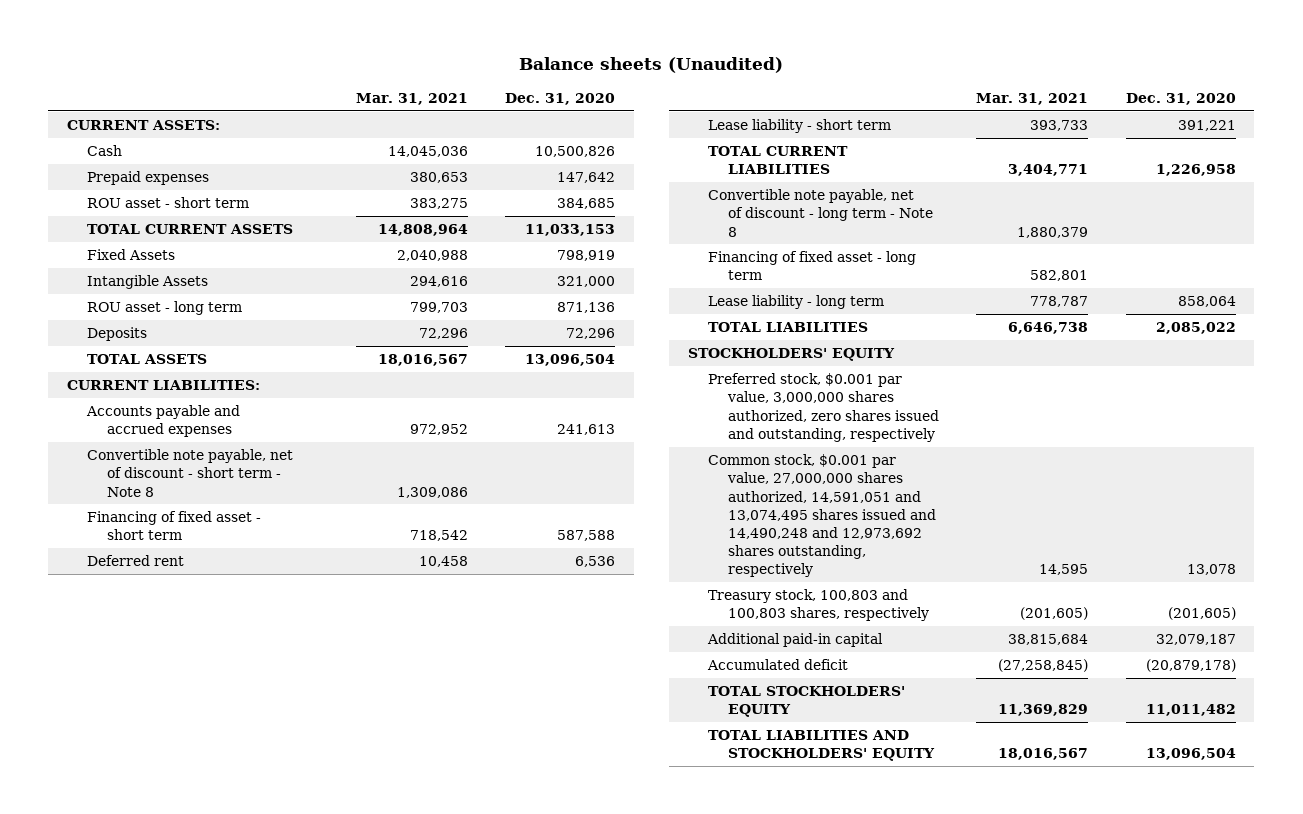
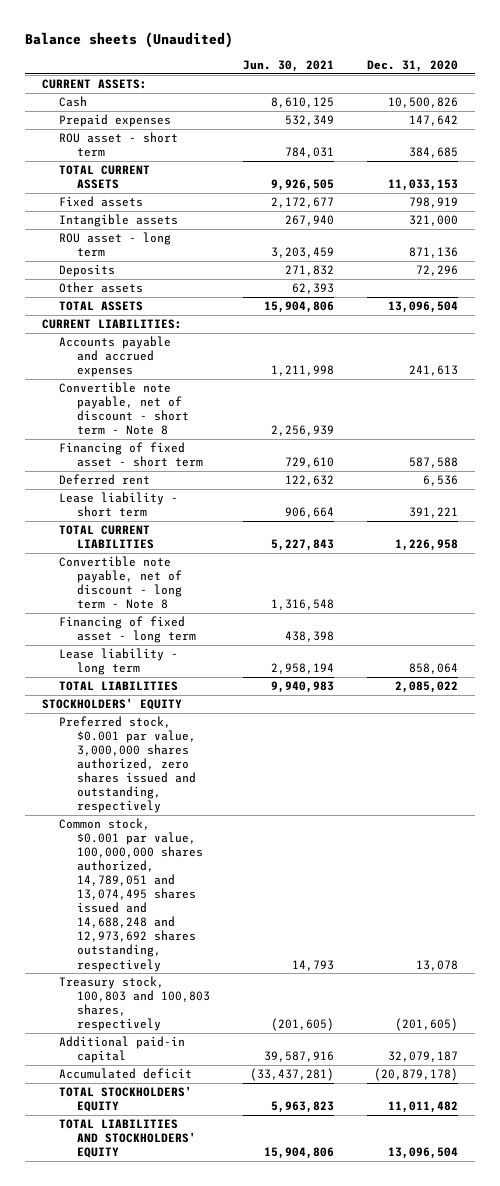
- | Mar. 31, 2021 | Dec. 31, 2020
+ | Jun. 30, 2021 | Dec. 31, 2020
- Fixed Assets | 2,040,988 | 798,919
- Intangible Assets | 294,616 | 321,000
+ Fixed assets | 2,172,677 | 798,919
+ Intangible assets | 267,940 | 321,000
+ Other assets | 62,393 |
- Common stock, $0.001 par value, 27,000,000 shares authorized, 14,591,051 and 13,074,495 shares issued and 14,490,248 and 12,973,692 shares outstanding, respectively | 14,595 | 13,078
+ Common stock, $0.001 par value, 100,000,000 shares authorized, 14,789,051 and 13,074,495 shares issued and 14,688,248 and 12,973,692 shares outstanding, respectively | 14,793 | 13,078

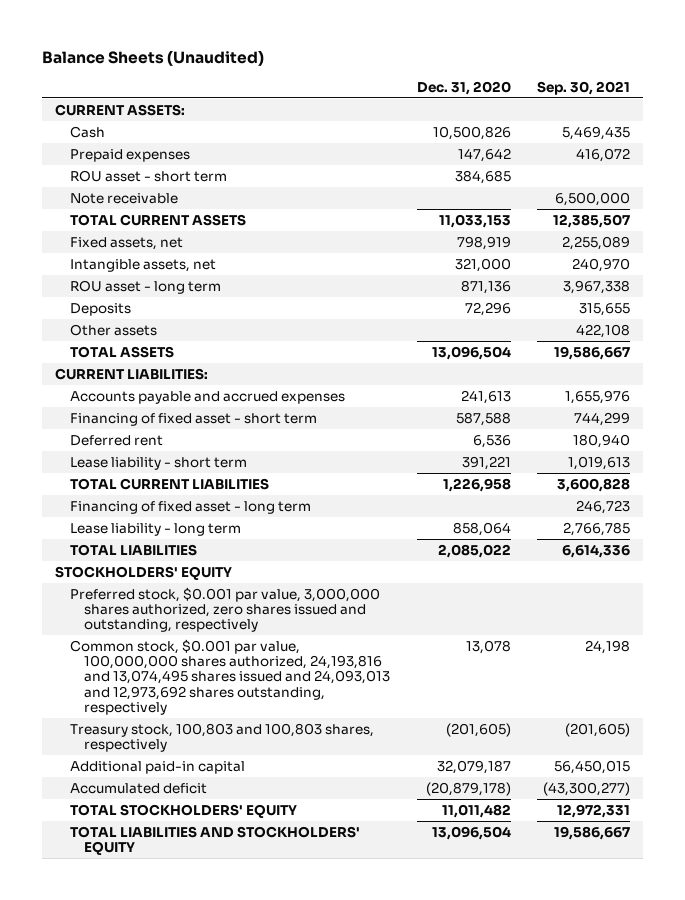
- Balance sheets (Unaudited)
+ Balance Sheets (Unaudited)
- | Jun. 30, 2021 | Dec. 31, 2020
+ | Dec. 31, 2020 | Sep. 30, 2021
+ Note receivable | | 6,500,000
- Fixed assets | 2,172,677 | 798,919
- Intangible assets | 267,940 | 321,000
+ Fixed assets, net | 798,919 | 2,255,089
+ Intangible assets, net | 321,000 | 240,970
- Convertible note payable, net of discount - short term - Note 8 | 2,256,939 |
- Convertible note payable, net of discount - long term - Note 8 | 1,316,548 |
- Common stock, $0.001 par value, 100,000,000 shares authorized, 14,789,051 and 13,074,495 shares issued and 14,688,248 and 12,973,692 shares outstanding, respectively | 14,793 | 13,078
+ Common stock, $0.001 par value, 100,000,000 shares authorized, 24,193,816 and 13,074,495 shares issued and 24,093,013 and 12,973,692 shares outstanding, respectively | 13,078 | 24,198

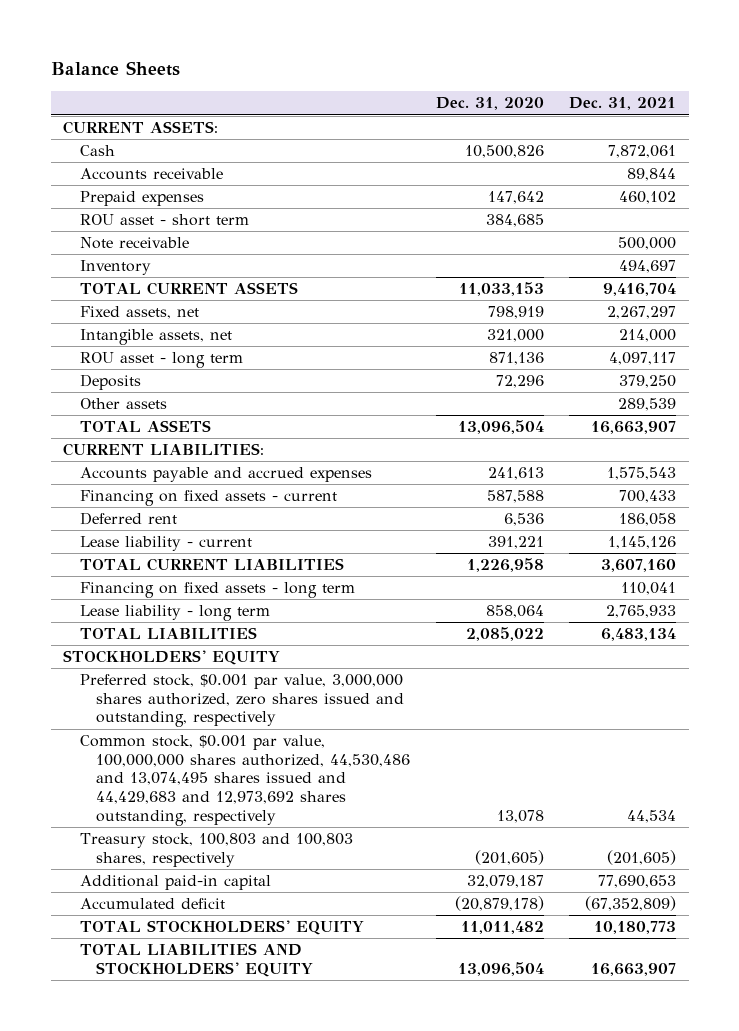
- Balance Sheets (Unaudited)
+ Balance Sheets
- | Dec. 31, 2020 | Sep. 30, 2021
+ | Dec. 31, 2020 | Dec. 31, 2021
+ Accounts receivable | | 89,844
+ Inventory | | 494,697
- Financing of fixed asset - short term | 587,588 | 744,299
+ Financing on fixed assets - current | 587,588 | 700,433
- Lease liability - short term | 391,221 | 1,019,613
+ Lease liability - current | 391,221 | 1,145,126
- Financing of fixed asset - long term | | 246,723
+ Financing on fixed assets - long term | | 110,041
- Common stock, $0.001 par value, 100,000,000 shares authorized, 24,193,816 and 13,074,495 shares issued and 24,093,013 and 12,973,692 shares outstanding, respectively | 13,078 | 24,198
+ Common stock, $0.001 par value, 100,000,000 shares authorized, 44,530,486 and 13,074,495 shares issued and 44,429,683 and 12,973,692 shares outstanding, respectively | 13,078 | 44,534

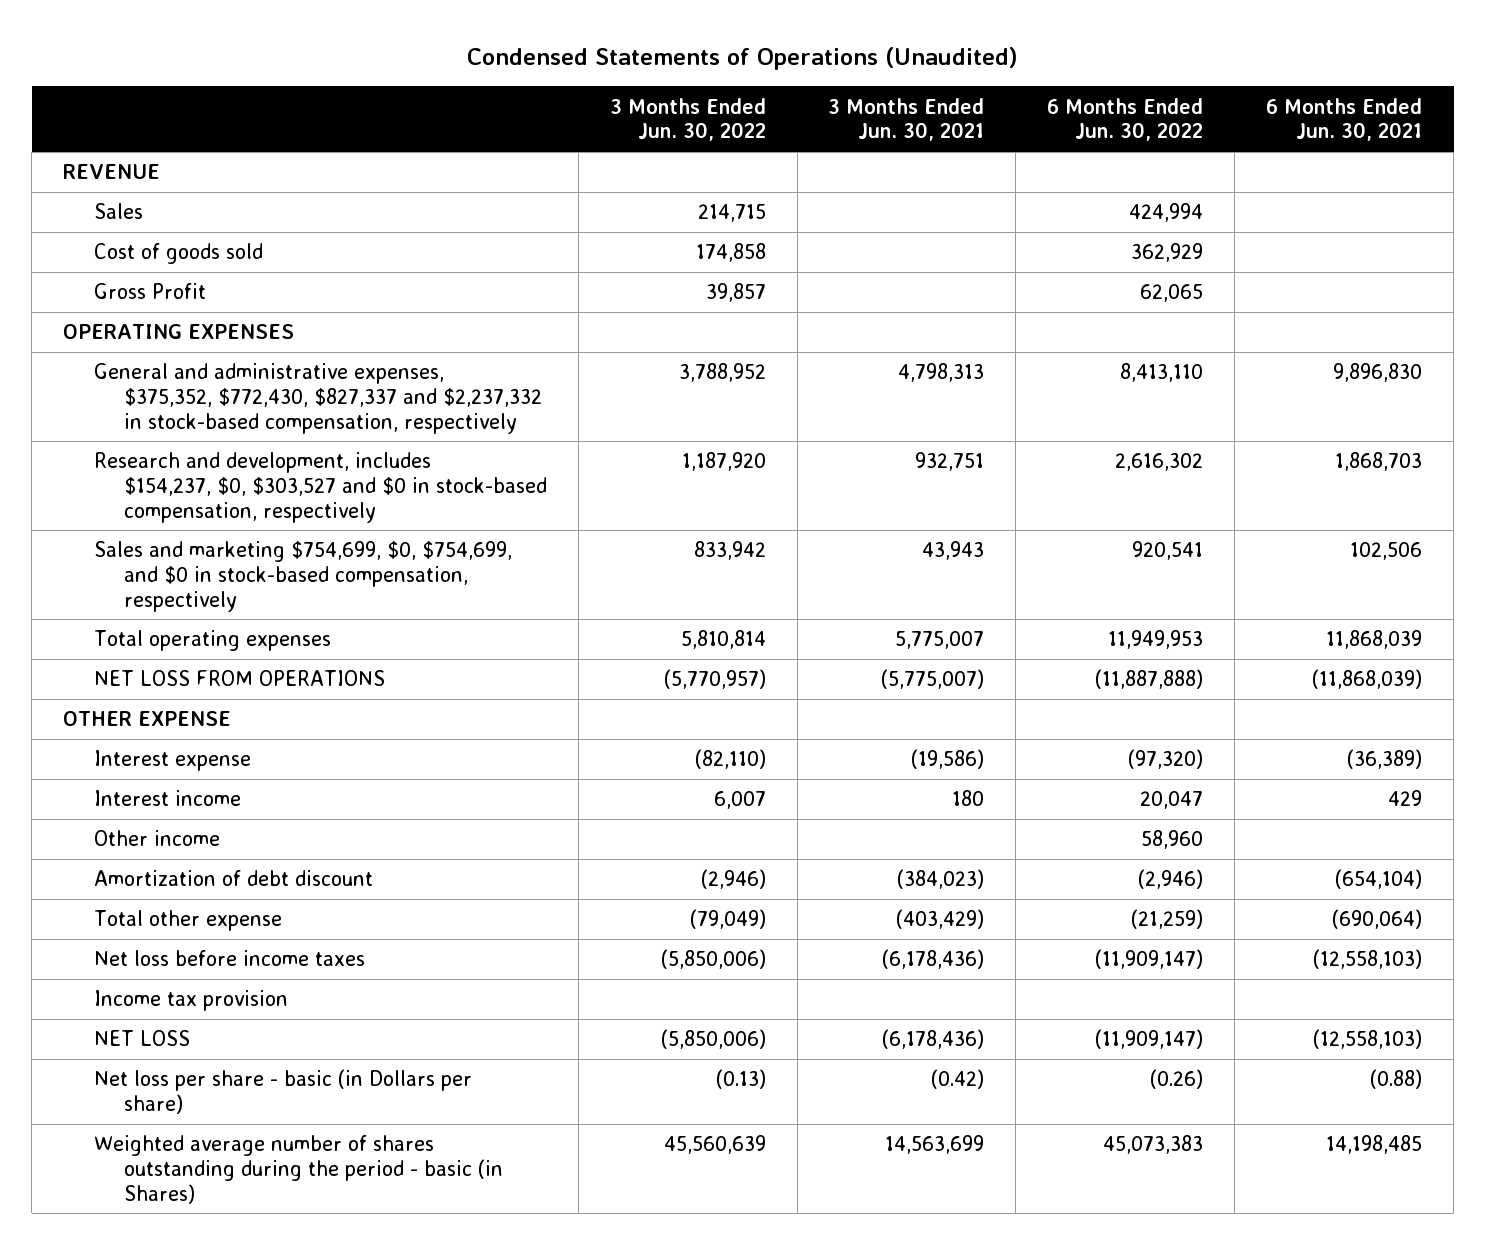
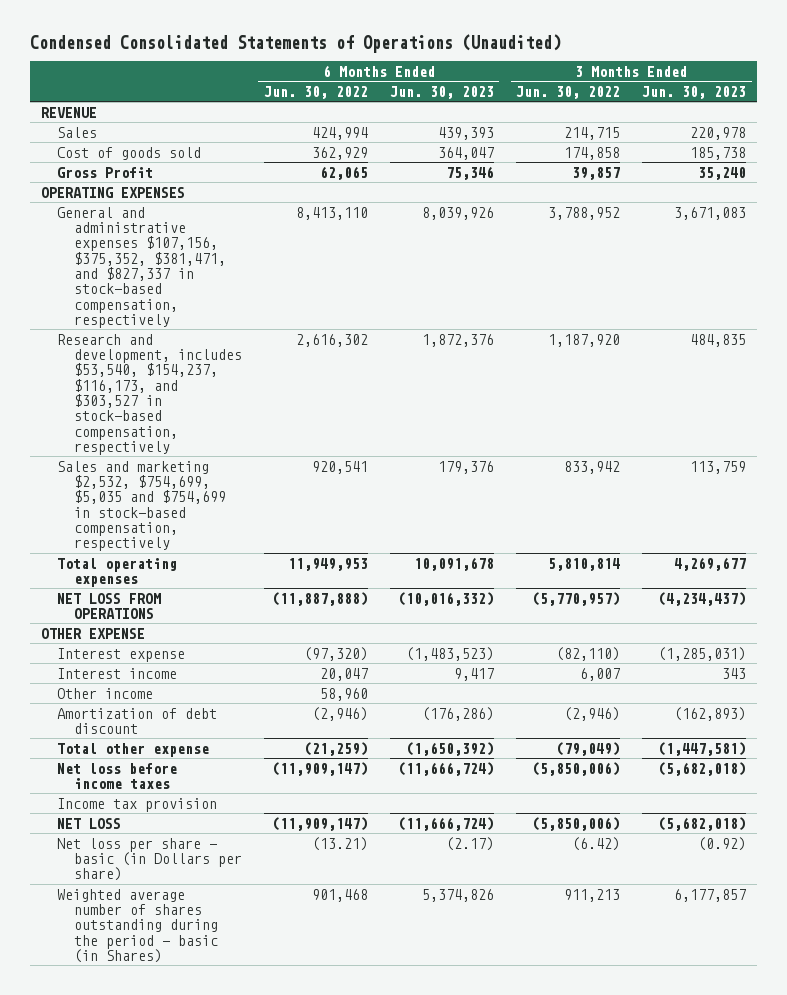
- Condensed Statements of Operations (Unaudited)
+ Condensed Consolidated Statements of Operations (Unaudited)
- | 3 Months Ended Jun. 30, 2022 | 3 Months Ended Jun. 30, 2021 | 6 Months Ended Jun. 30, 2022 | 6 Months Ended Jun. 30, 2021
+ | 6 Months Ended Jun. 30, 2022 | 6 Months Ended Jun. 30, 2023 | 3 Months Ended Jun. 30, 2022 | 3 Months Ended Jun. 30, 2023
- General and administrative expenses, $375,352, $772,430, $827,337 and $2,237,332 in stock-based compensation, respectively | 3,788,952 | 4,798,313 | 8,413,110 | 9,896,830
- Research and development, includes $154,237, $0, $303,527 and $0 in stock-based compensation, respectively | 1,187,920 | 932,751 | 2,616,302 | 1,868,703
- Sales and marketing $754,699, $0, $754,699, and $0 in stock-based compensation, respectively | 833,942 | 43,943 | 920,541 | 102,506
+ General and administrative expenses $107,156, $375,352, $381,471, and $827,337 in stock-based compensation, respectively | 8,413,110 | 8,039,926 | 3,788,952 | 3,671,083
+ Research and development, includes $53,540, $154,237, $116,173, and $303,527 in stock-based compensation, respectively | 2,616,302 | 1,872,376 | 1,187,920 | 484,835
+ Sales and marketing $2,532, $754,699, $5,035 and $754,699 in stock-based compensation, respectively | 920,541 | 179,376 | 833,942 | 113,759
- Net loss per share - basic (in Dollars per share) | (0.13) | (0.42) | (0.26) | (0.88)
- Weighted average number of shares outstanding during the period - basic (in Shares) | 45,560,639 | 14,563,699 | 45,073,383 | 14,198,485
+ Net loss per share - basic (in Dollars per share) | (13.21) | (2.17) | (6.42) | (0.92)
+ Weighted average number of shares outstanding during the period - basic (in Shares) | 901,468 | 5,374,826 | 911,213 | 6,177,857

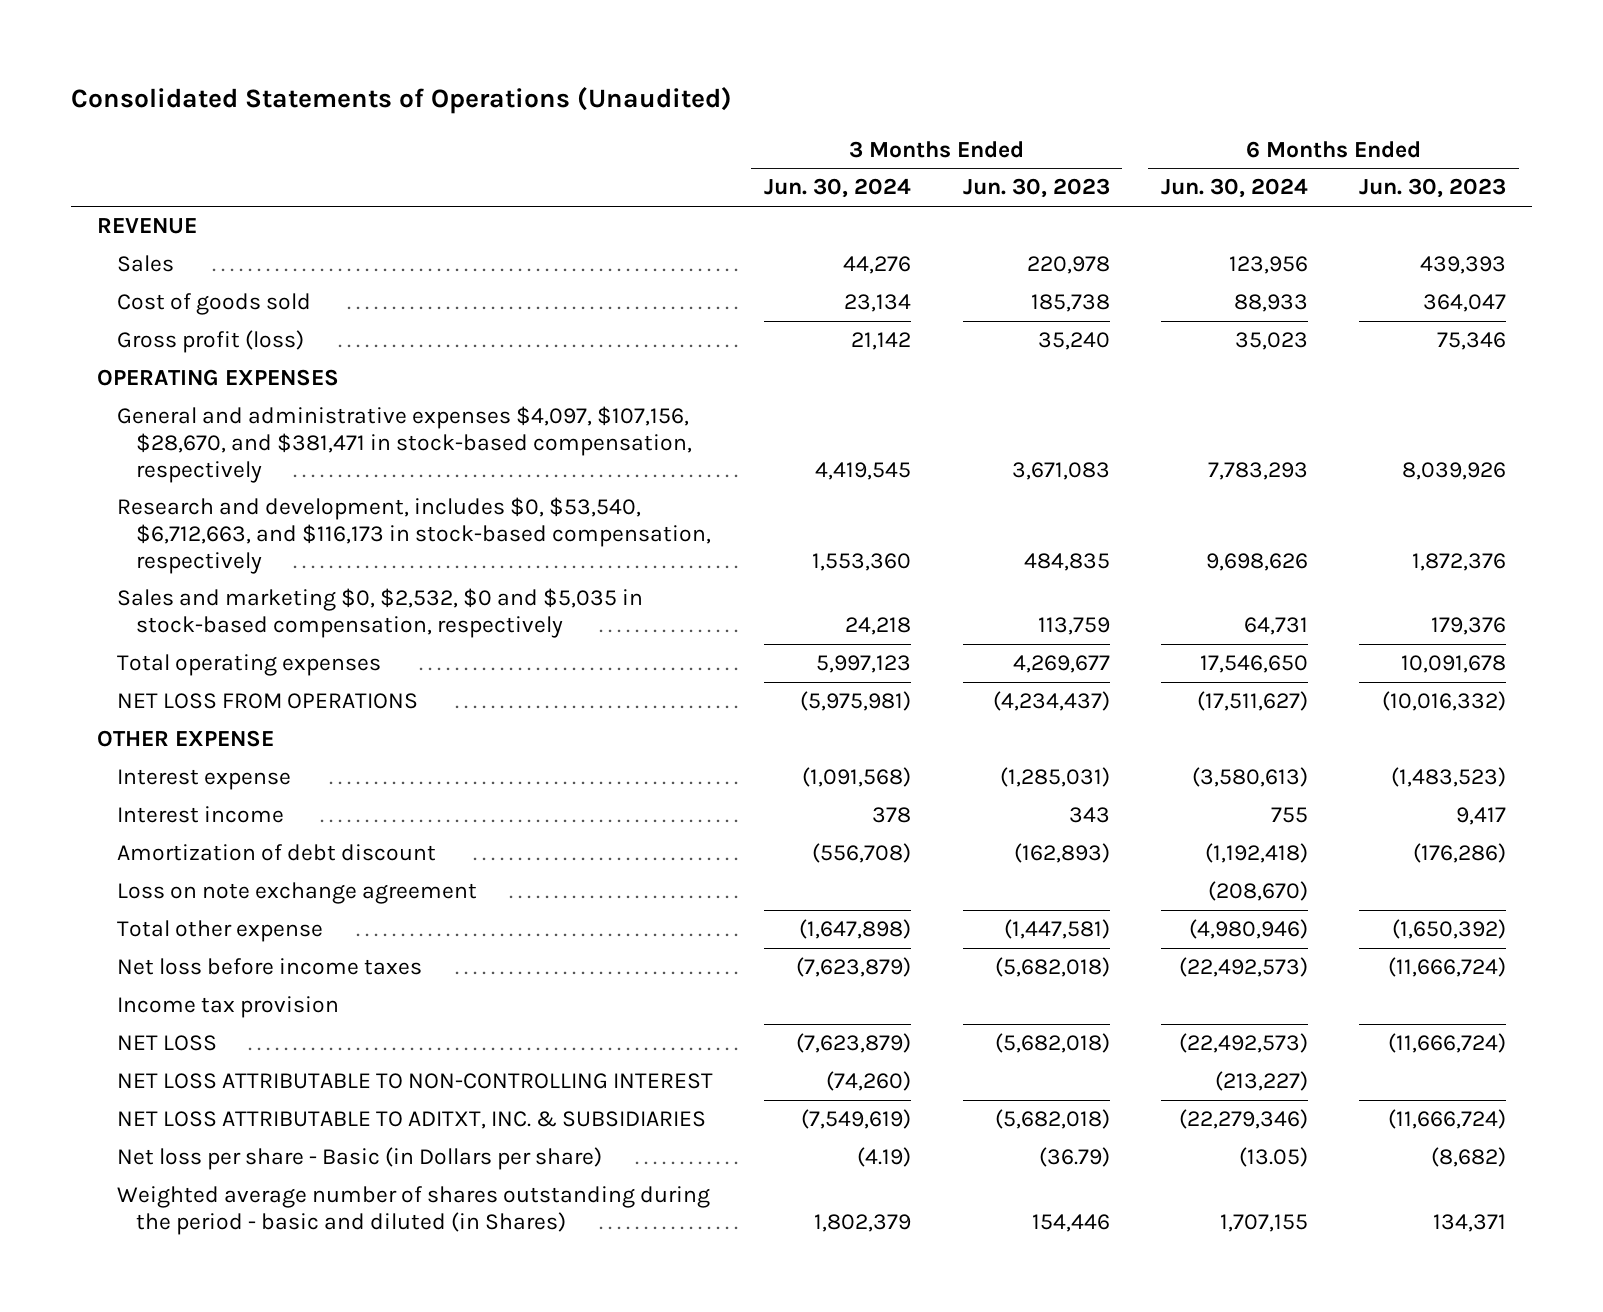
- Condensed Consolidated Statements of Operations (Unaudited)
+ Consolidated Statements of Operations (Unaudited)
- | 6 Months Ended Jun. 30, 2022 | 6 Months Ended Jun. 30, 2023 | 3 Months Ended Jun. 30, 2022 | 3 Months Ended Jun. 30, 2023
+ | 3 Months Ended Jun. 30, 2024 | 3 Months Ended Jun. 30, 2023 | 6 Months Ended Jun. 30, 2024 | 6 Months Ended Jun. 30, 2023
- Gross Profit | 62,065 | 75,346 | 39,857 | 35,240
+ Gross profit (loss) | 21,142 | 35,240 | 35,023 | 75,346
- General and administrative expenses $107,156, $375,352, $381,471, and $827,337 in stock-based compensation, respectively | 8,413,110 | 8,039,926 | 3,788,952 | 3,671,083
- Research and development, includes $53,540, $154,237, $116,173, and $303,527 in stock-based compensation, respectively | 2,616,302 | 1,872,376 | 1,187,920 | 484,835
- Sales and marketing $2,532, $754,699, $5,035 and $754,699 in stock-based compensation, respectively | 920,541 | 179,376 | 833,942 | 113,759
+ General and administrative expenses $4,097, $107,156, $28,670, and $381,471 in stock-based compensation, respectively | 4,419,545 | 3,671,083 | 7,783,293 | 8,039,926
+ Research and development, includes $0, $53,540, $6,712,663, and $116,173 in stock-based compensation, respectively | 1,553,360 | 484,835 | 9,698,626 | 1,872,376
+ Sales and marketing $0, $2,532, $0 and $5,035 in stock-based compensation, respectively | 24,218 | 113,759 | 64,731 | 179,376
- Other income | 58,960 | | |
+ Loss on note exchange agreement | | | (208,670) |
- Net loss per share - basic (in Dollars per share) | (13.21) | (2.17) | (6.42) | (0.92)
- Weighted average number of shares outstanding during the period - basic (in Shares) | 901,468 | 5,374,826 | 911,213 | 6,177,857
+ NET LOSS ATTRIBUTABLE TO NON-CONTROLLING INTEREST | (74,260) | | (213,227) |
+ NET LOSS ATTRIBUTABLE TO ADITXT, INC. & SUBSIDIARIES | (7,549,619) | (5,682,018) | (22,279,346) | (11,666,724)
+ Net loss per share - Basic (in Dollars per share) | (4.19) | (36.79) | (13.05) | (8,682)
+ Weighted average number of shares outstanding during the period - basic and diluted (in Shares) | 1,802,379 | 154,446 | 1,707,155 | 134,371

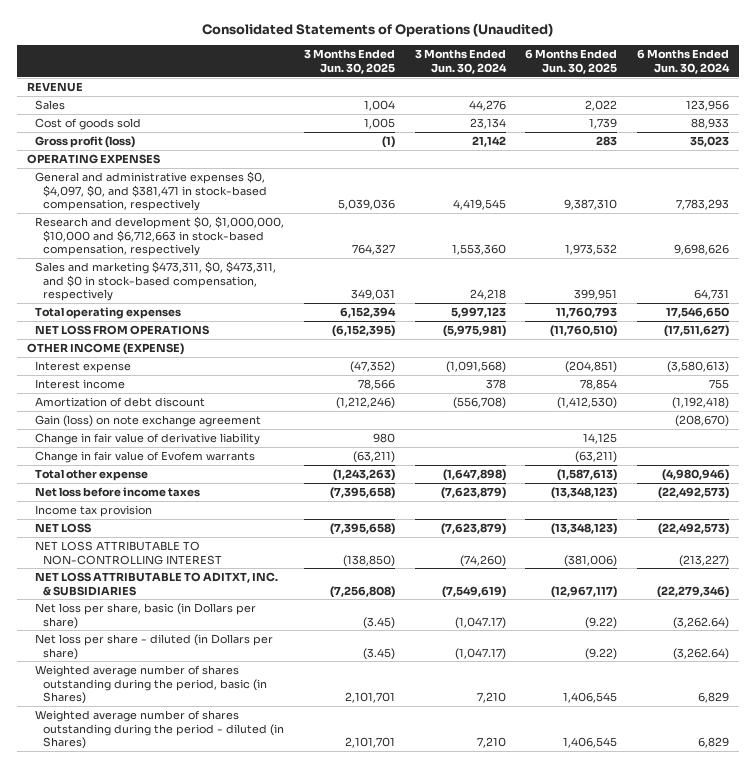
- | 3 Months Ended Jun. 30, 2024 | 3 Months Ended Jun. 30, 2023 | 6 Months Ended Jun. 30, 2024 | 6 Months Ended Jun. 30, 2023
+ | 3 Months Ended Jun. 30, 2025 | 3 Months Ended Jun. 30, 2024 | 6 Months Ended Jun. 30, 2025 | 6 Months Ended Jun. 30, 2024
- General and administrative expenses $4,097, $107,156, $28,670, and $381,471 in stock-based compensation, respectively | 4,419,545 | 3,671,083 | 7,783,293 | 8,039,926
- Research and development, includes $0, $53,540, $6,712,663, and $116,173 in stock-based compensation, respectively | 1,553,360 | 484,835 | 9,698,626 | 1,872,376
- Sales and marketing $0, $2,532, $0 and $5,035 in stock-based compensation, respectively | 24,218 | 113,759 | 64,731 | 179,376
+ General and administrative expenses $0, $4,097, $0, and $381,471 in stock-based compensation, respectively | 5,039,036 | 4,419,545 | 9,387,310 | 7,783,293
+ Research and development $0, $1,000,000, $10,000 and $6,712,663 in stock-based compensation, respectively | 764,327 | 1,553,360 | 1,973,532 | 9,698,626
+ Sales and marketing $473,311, $0, $473,311, and $0 in stock-based compensation, respectively | 349,031 | 24,218 | 399,951 | 64,731
- OTHER EXPENSE
+ OTHER INCOME (EXPENSE)
- Loss on note exchange agreement | | | (208,670) |
+ Gain (loss) on note exchange agreement | | | | (208,670)
+ Change in fair value of derivative liability | 980 | | 14,125 |
+ Change in fair value of Evofem warrants | (63,211) | | (63,211) |
- Net loss per share - Basic (in Dollars per share) | (4.19) | (36.79) | (13.05) | (8,682)
- Weighted average number of shares outstanding during the period - basic and diluted (in Shares) | 1,802,379 | 154,446 | 1,707,155 | 134,371
+ Net loss per share, basic (in Dollars per share) | (3.45) | (1,047.17) | (9.22) | (3,262.64)
+ Net loss per share - diluted (in Dollars per share) | (3.45) | (1,047.17) | (9.22) | (3,262.64)
+ Weighted average number of shares outstanding during the period, basic (in Shares) | 2,101,701 | 7,210 | 1,406,545 | 6,829
+ Weighted average number of shares outstanding during the period - diluted (in Shares) | 2,101,701 | 7,210 | 1,406,545 | 6,829

